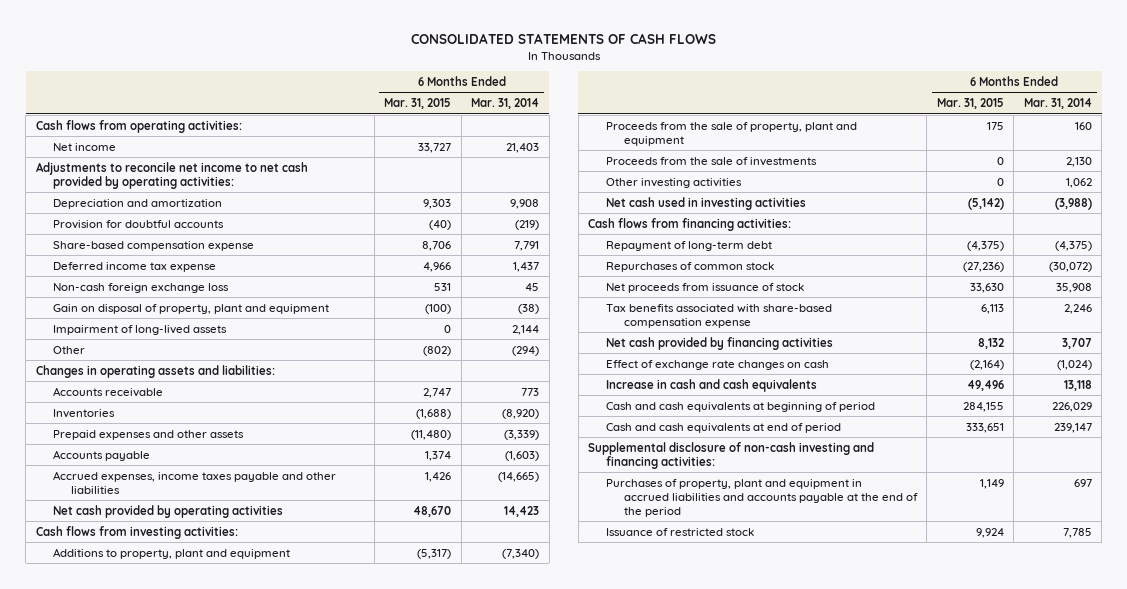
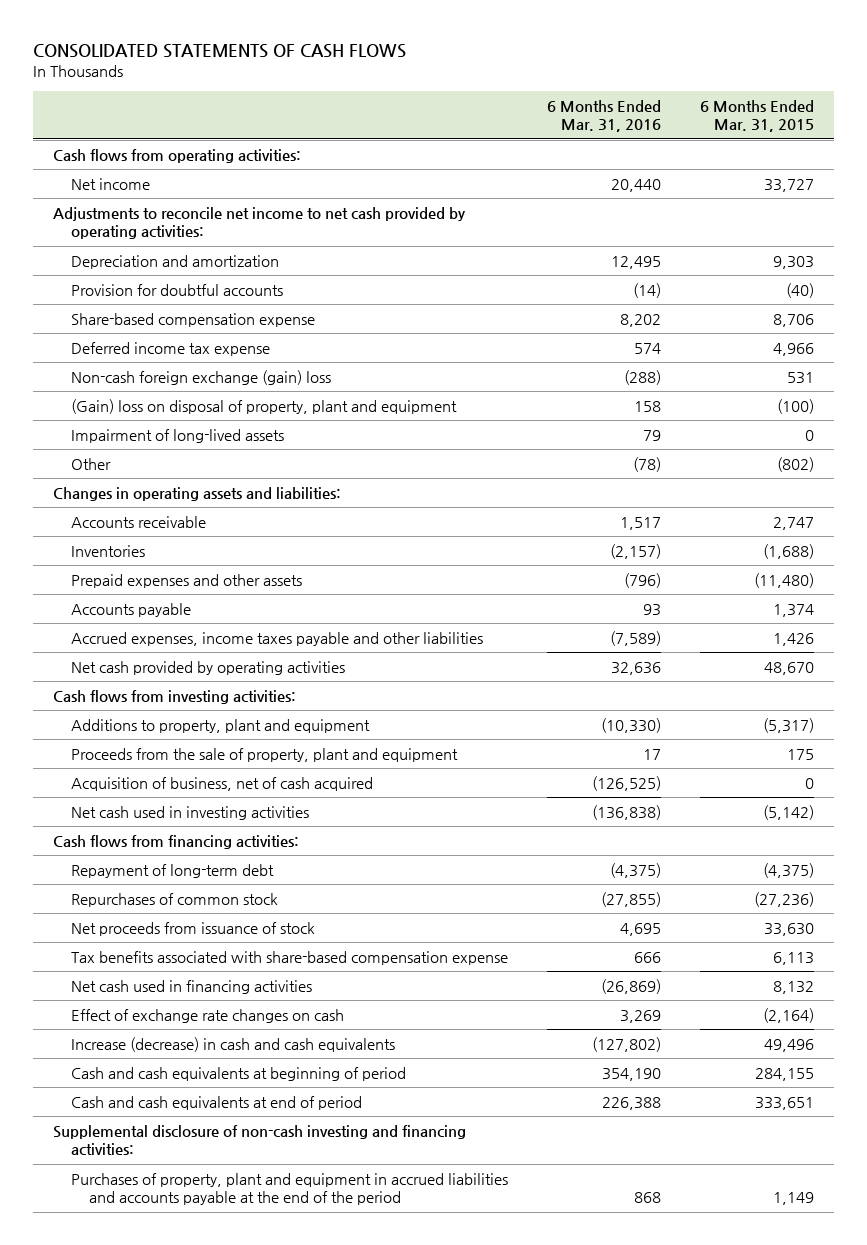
- | 6 Months Ended Mar. 31, 2015 | 6 Months Ended Mar. 31, 2014
+ | 6 Months Ended Mar. 31, 2016 | 6 Months Ended Mar. 31, 2015
- Non-cash foreign exchange loss | 531 | 45
- Gain on disposal of property, plant and equipment | (100) | (38)
+ Non-cash foreign exchange (gain) loss | (288) | 531
+ (Gain) loss on disposal of property, plant and equipment | 158 | (100)
- Proceeds from the sale of investments | 0 | 2,130
- Other investing activities | 0 | 1,062
+ Acquisition of business, net of cash acquired | (126,525) | 0
- Net cash provided by financing activities | 8,132 | 3,707
+ Net cash used in financing activities | (26,869) | 8,132
- Increase in cash and cash equivalents | 49,496 | 13,118
+ Increase (decrease) in cash and cash equivalents | (127,802) | 49,496
- Issuance of restricted stock | 9,924 | 7,785

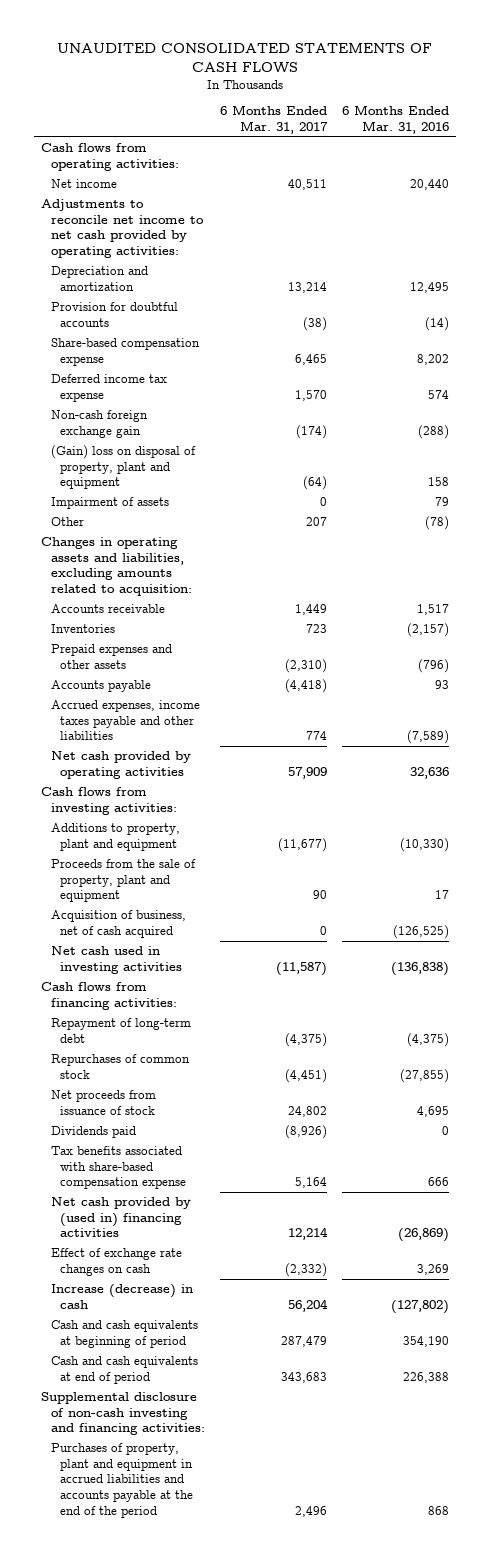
- CONSOLIDATED STATEMENTS OF CASH FLOWS
+ UNAUDITED CONSOLIDATED STATEMENTS OF CASH FLOWS
- | 6 Months Ended Mar. 31, 2016 | 6 Months Ended Mar. 31, 2015
+ | 6 Months Ended Mar. 31, 2017 | 6 Months Ended Mar. 31, 2016
- Non-cash foreign exchange (gain) loss | (288) | 531
+ Non-cash foreign exchange gain | (174) | (288)
- Impairment of long-lived assets | 79 | 0
+ Impairment of assets | 0 | 79
- Changes in operating assets and liabilities:
+ Changes in operating assets and liabilities, excluding amounts related to acquisition:
+ Dividends paid | (8,926) | 0
- Net cash used in financing activities | (26,869) | 8,132
+ Net cash provided by (used in) financing activities | 12,214 | (26,869)
- Increase (decrease) in cash and cash equivalents | (127,802) | 49,496
+ Increase (decrease) in cash | 56,204 | (127,802)

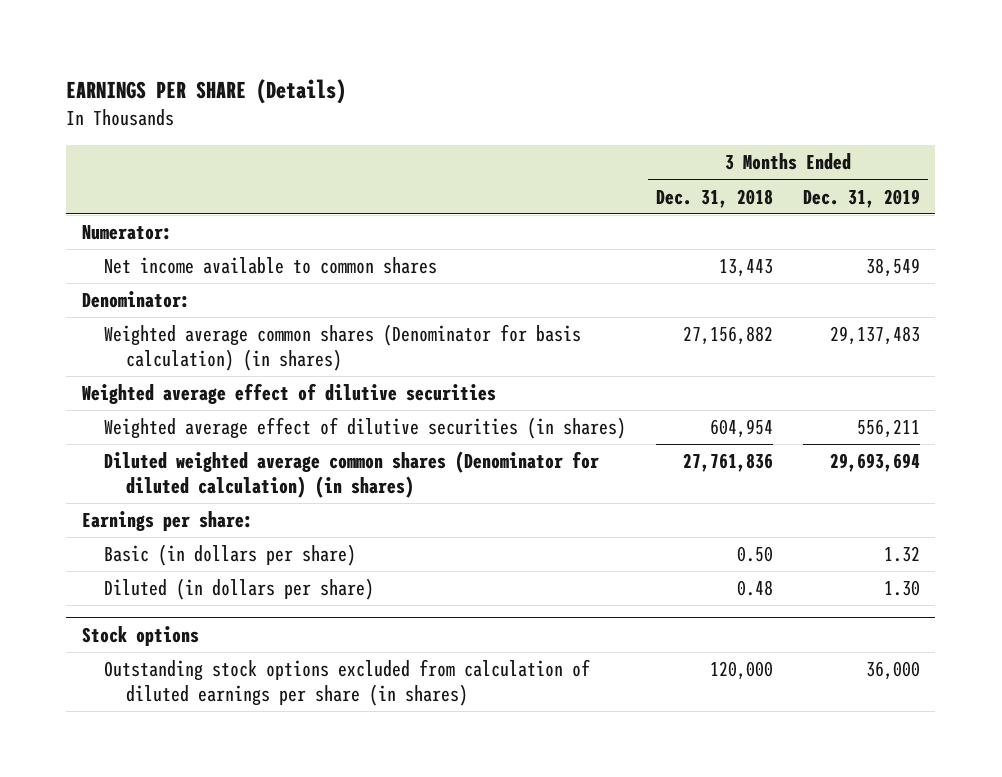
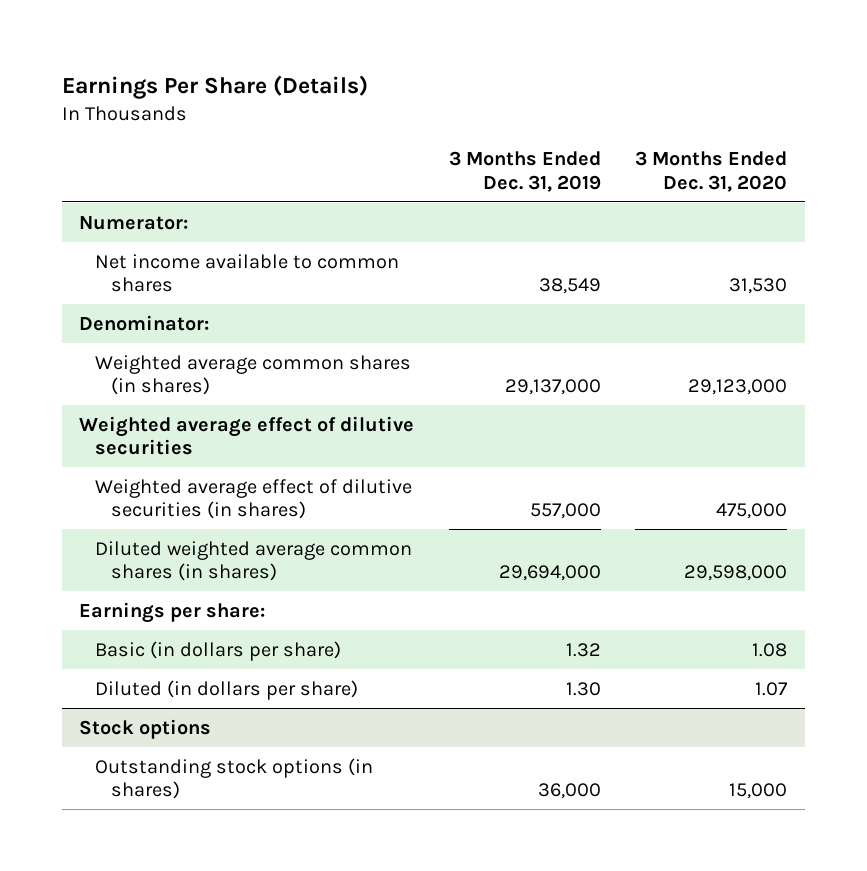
- EARNINGS PER SHARE (Details)
+ Earnings Per Share (Details)
- | 3 Months Ended Dec. 31, 2018 | 3 Months Ended Dec. 31, 2019
+ | 3 Months Ended Dec. 31, 2019 | 3 Months Ended Dec. 31, 2020
- Weighted average common shares (Denominator for basis calculation) (in shares) | 27,156,882 | 29,137,483
+ Weighted average common shares (in shares) | 29,137,000 | 29,123,000
- Weighted average effect of dilutive securities (in shares) | 604,954 | 556,211
- Diluted weighted average common shares (Denominator for diluted calculation) (in shares) | 27,761,836 | 29,693,694
+ Weighted average effect of dilutive securities (in shares) | 557,000 | 475,000
+ Diluted weighted average common shares (in shares) | 29,694,000 | 29,598,000
@ Stock options
- Outstanding stock options excluded from calculation of diluted earnings per share (in shares) | 120,000 | 36,000
+ Outstanding stock options (in shares) | 36,000 | 15,000

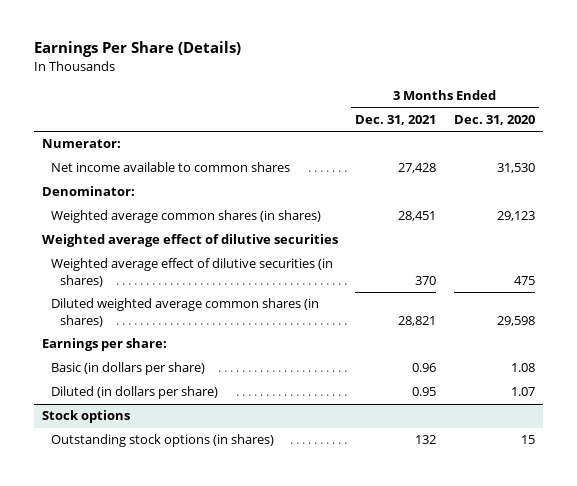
- | 3 Months Ended Dec. 31, 2019 | 3 Months Ended Dec. 31, 2020
+ | 3 Months Ended Dec. 31, 2021 | 3 Months Ended Dec. 31, 2020
- Weighted average common shares (in shares) | 29,137,000 | 29,123,000
+ Weighted average common shares (in shares) | 28,451 | 29,123
- Weighted average effect of dilutive securities (in shares) | 557,000 | 475,000
- Diluted weighted average common shares (in shares) | 29,694,000 | 29,598,000
+ Weighted average effect of dilutive securities (in shares) | 370 | 475
+ Diluted weighted average common shares (in shares) | 28,821 | 29,598
@ Stock options
- Outstanding stock options (in shares) | 36,000 | 15,000
+ Outstanding stock options (in shares) | 132 | 15

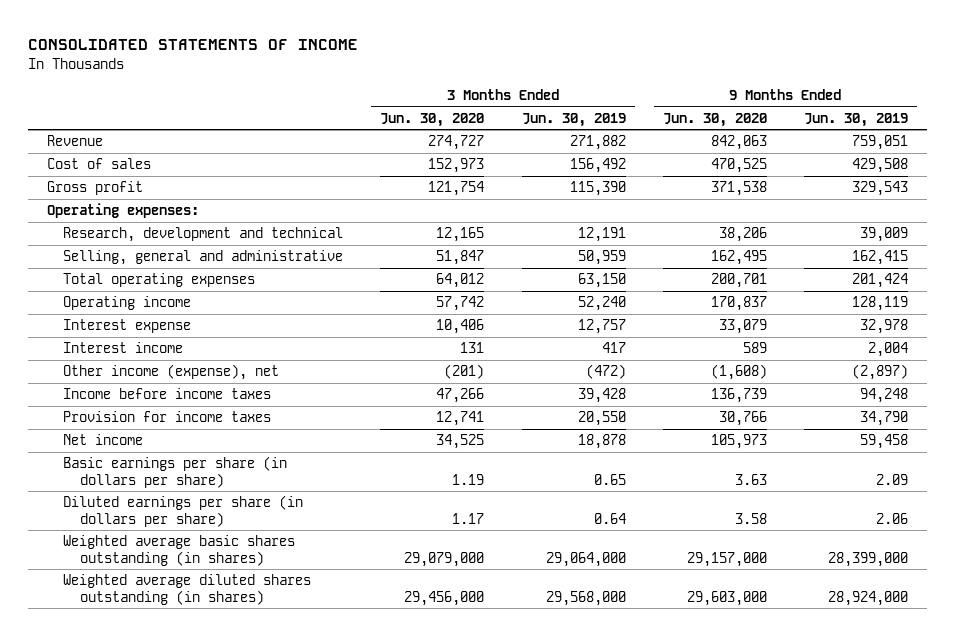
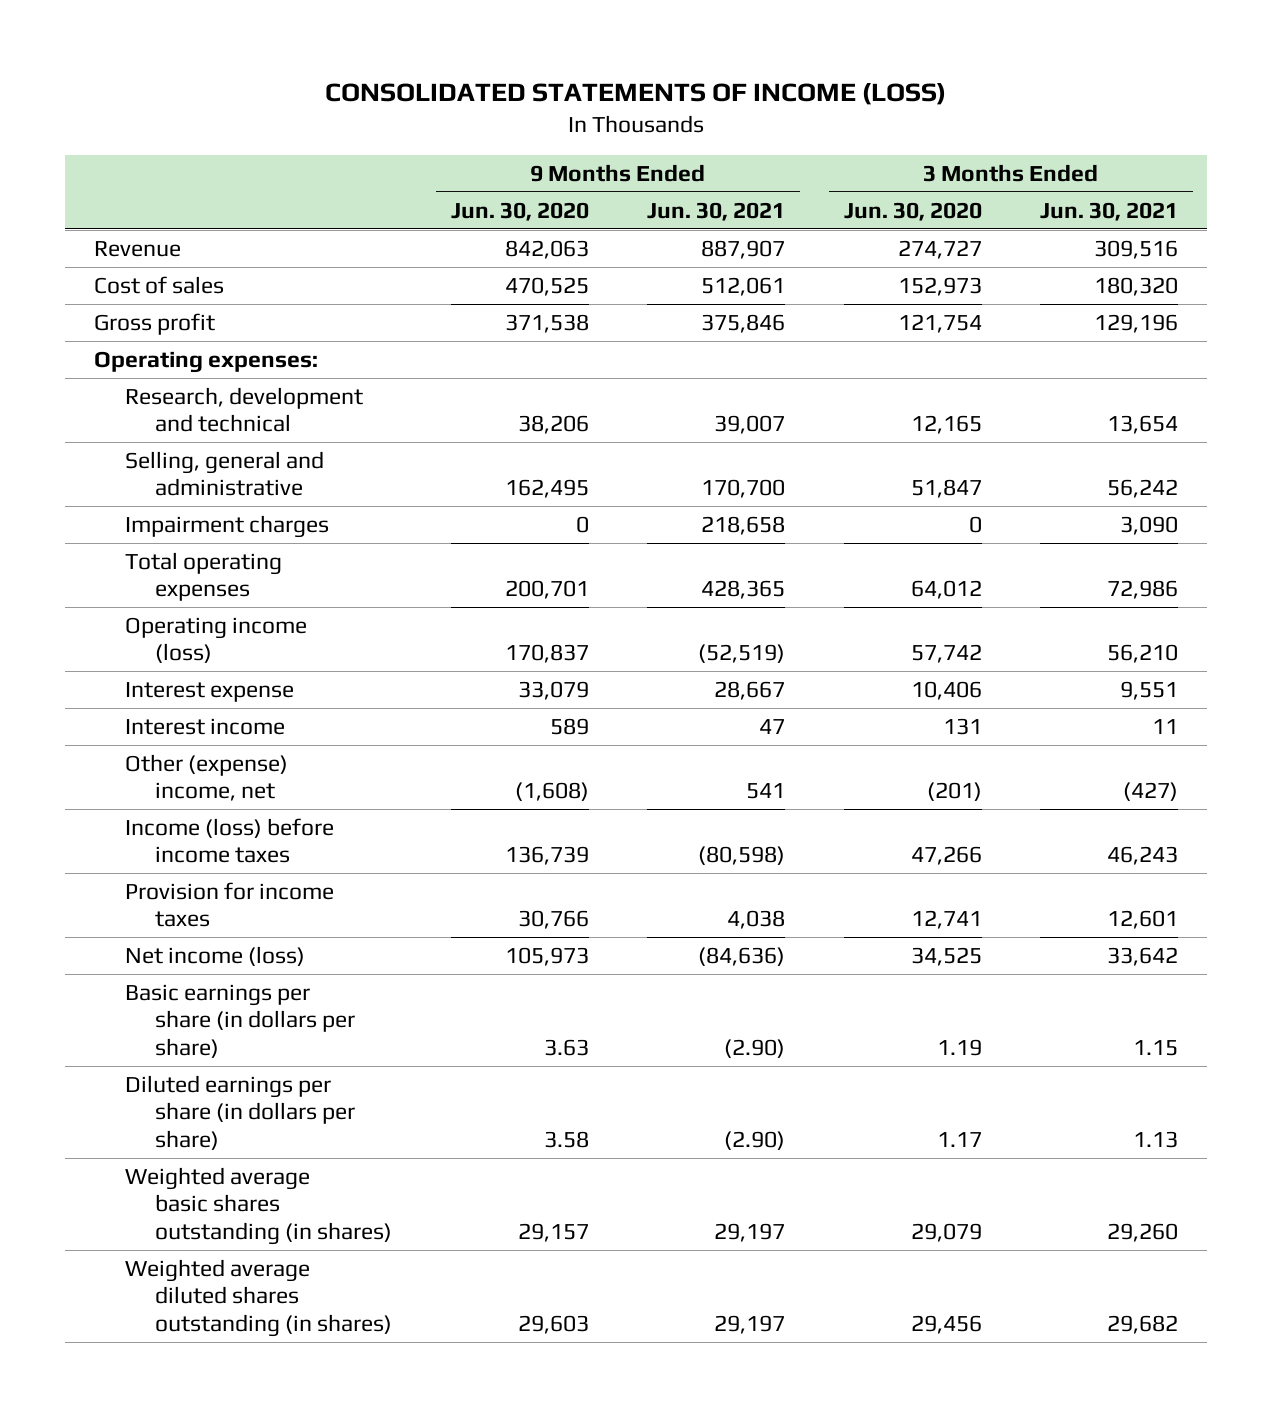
- CONSOLIDATED STATEMENTS OF INCOME
+ CONSOLIDATED STATEMENTS OF INCOME (LOSS)
- | 3 Months Ended Jun. 30, 2020 | 3 Months Ended Jun. 30, 2019 | 9 Months Ended Jun. 30, 2020 | 9 Months Ended Jun. 30, 2019
+ | 9 Months Ended Jun. 30, 2020 | 9 Months Ended Jun. 30, 2021 | 3 Months Ended Jun. 30, 2020 | 3 Months Ended Jun. 30, 2021
+ Impairment charges | 0 | 218,658 | 0 | 3,090
- Operating income | 57,742 | 52,240 | 170,837 | 128,119
+ Operating income (loss) | 170,837 | (52,519) | 57,742 | 56,210
- Other income (expense), net | (201) | (472) | (1,608) | (2,897)
- Income before income taxes | 47,266 | 39,428 | 136,739 | 94,248
+ Other (expense) income, net | (1,608) | 541 | (201) | (427)
+ Income (loss) before income taxes | 136,739 | (80,598) | 47,266 | 46,243
- Net income | 34,525 | 18,878 | 105,973 | 59,458
+ Net income (loss) | 105,973 | (84,636) | 34,525 | 33,642
- Weighted average basic shares outstanding (in shares) | 29,079,000 | 29,064,000 | 29,157,000 | 28,399,000
- Weighted average diluted shares outstanding (in shares) | 29,456,000 | 29,568,000 | 29,603,000 | 28,924,000
+ Weighted average basic shares outstanding (in shares) | 29,157 | 29,197 | 29,079 | 29,260
+ Weighted average diluted shares outstanding (in shares) | 29,603 | 29,197 | 29,456 | 29,682

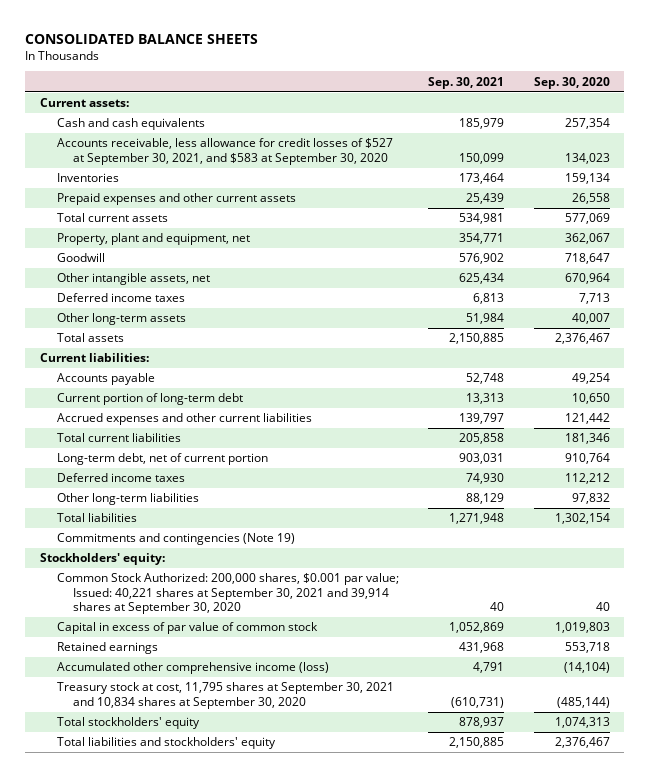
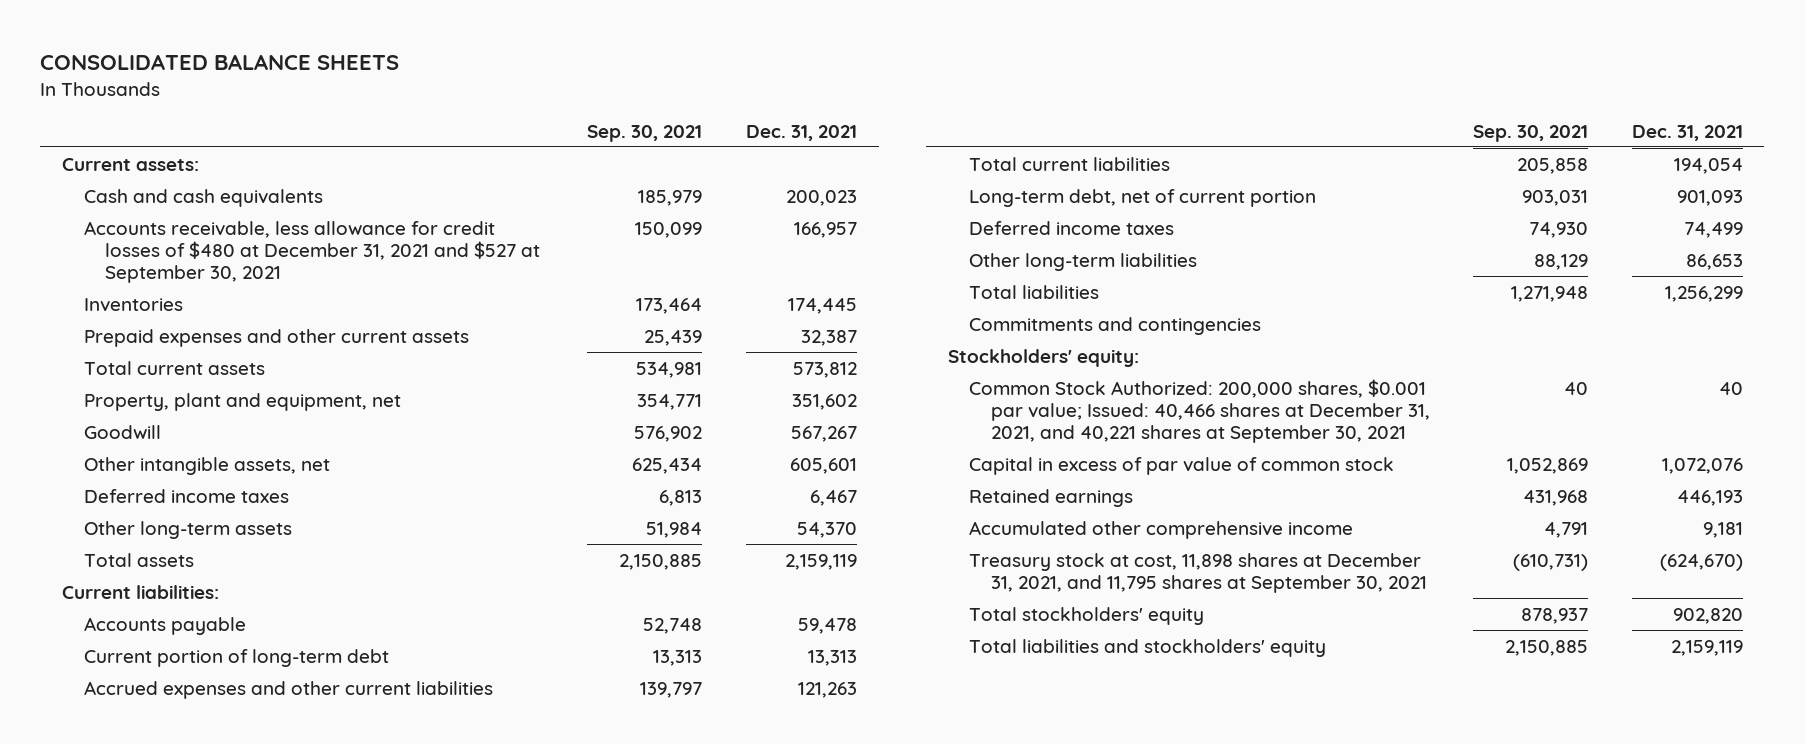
- | Sep. 30, 2021 | Sep. 30, 2020
+ | Sep. 30, 2021 | Dec. 31, 2021
- Accounts receivable, less allowance for credit losses of $527 at September 30, 2021, and $583 at September 30, 2020 | 150,099 | 134,023
+ Accounts receivable, less allowance for credit losses of $480 at December 31, 2021 and $527 at September 30, 2021 | 150,099 | 166,957
- Commitments and contingencies (Note 19)
+ Commitments and contingencies
- Common Stock Authorized: 200,000 shares, $0.001 par value; Issued: 40,221 shares at September 30, 2021 and 39,914 shares at September 30, 2020 | 40 | 40
+ Common Stock Authorized: 200,000 shares, $0.001 par value; Issued: 40,466 shares at December 31, 2021, and 40,221 shares at September 30, 2021 | 40 | 40
- Accumulated other comprehensive income (loss) | 4,791 | (14,104)
- Treasury stock at cost, 11,795 shares at September 30, 2021 and 10,834 shares at September 30, 2020 | (610,731) | (485,144)
+ Accumulated other comprehensive income | 4,791 | 9,181
+ Treasury stock at cost, 11,898 shares at December 31, 2021, and 11,795 shares at September 30, 2021 | (610,731) | (624,670)

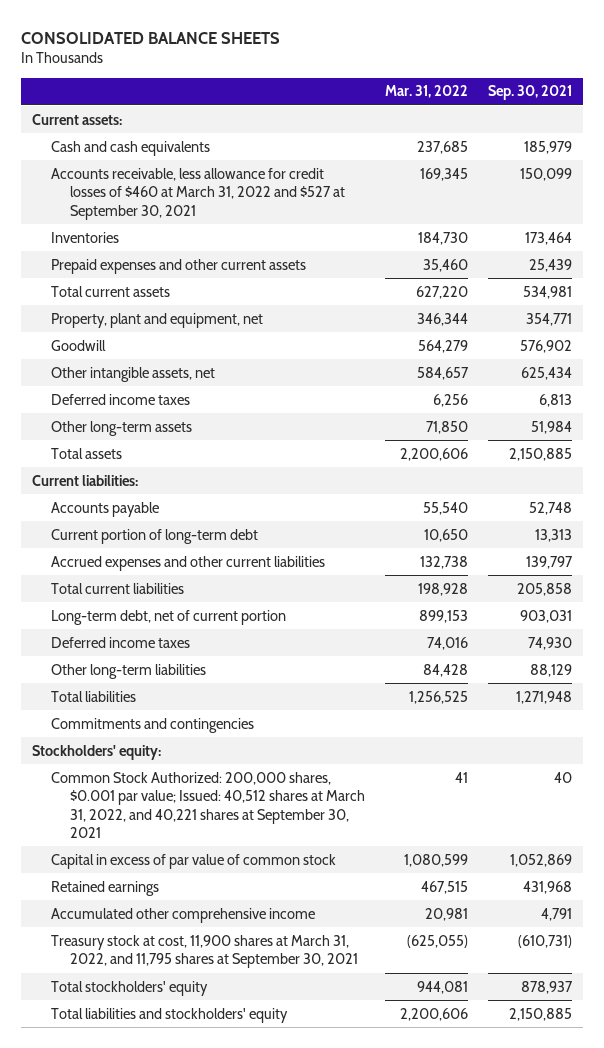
- | Sep. 30, 2021 | Dec. 31, 2021
+ | Mar. 31, 2022 | Sep. 30, 2021
- Accounts receivable, less allowance for credit losses of $480 at December 31, 2021 and $527 at September 30, 2021 | 150,099 | 166,957
+ Accounts receivable, less allowance for credit losses of $460 at March 31, 2022 and $527 at September 30, 2021 | 169,345 | 150,099
- Common Stock Authorized: 200,000 shares, $0.001 par value; Issued: 40,466 shares at December 31, 2021, and 40,221 shares at September 30, 2021 | 40 | 40
+ Common Stock Authorized: 200,000 shares, $0.001 par value; Issued: 40,512 shares at March 31, 2022, and 40,221 shares at September 30, 2021 | 41 | 40
- Treasury stock at cost, 11,898 shares at December 31, 2021, and 11,795 shares at September 30, 2021 | (610,731) | (624,670)
+ Treasury stock at cost, 11,900 shares at March 31, 2022, and 11,795 shares at September 30, 2021 | (625,055) | (610,731)

